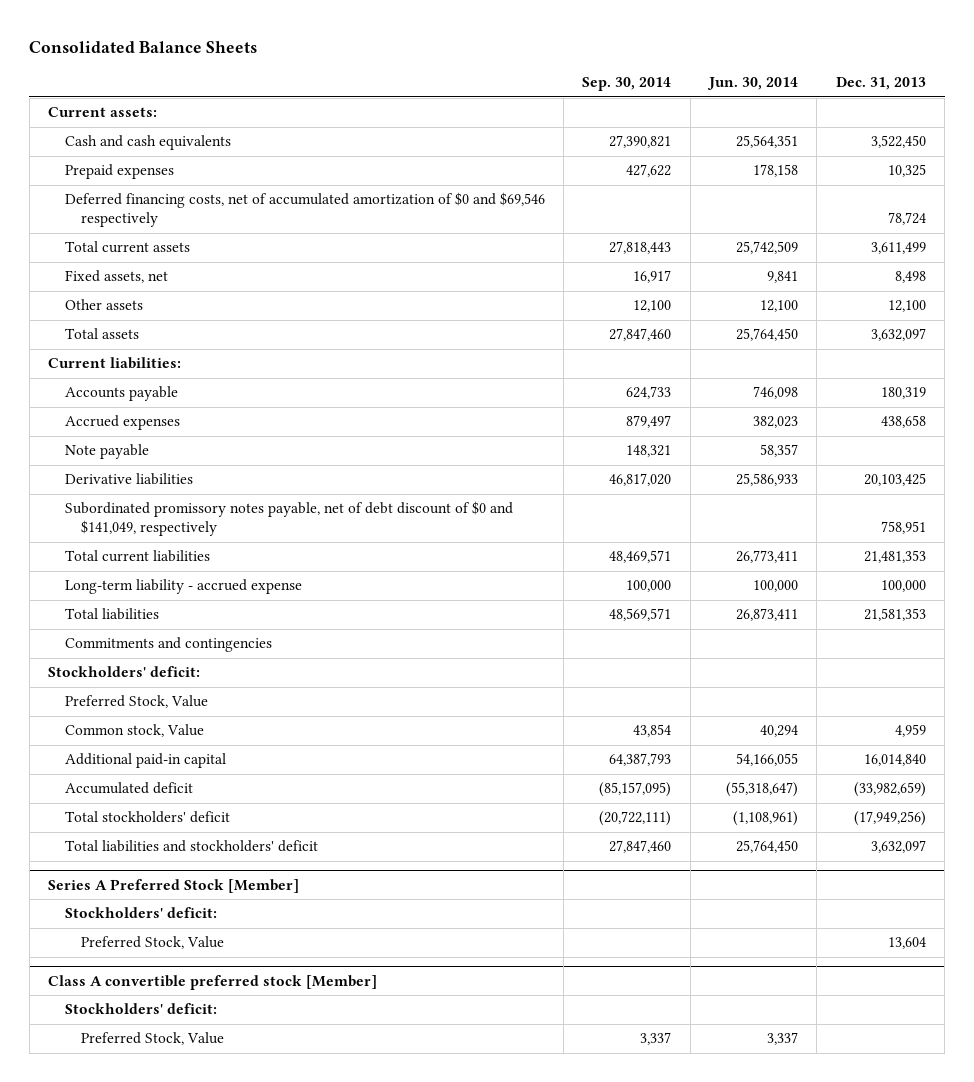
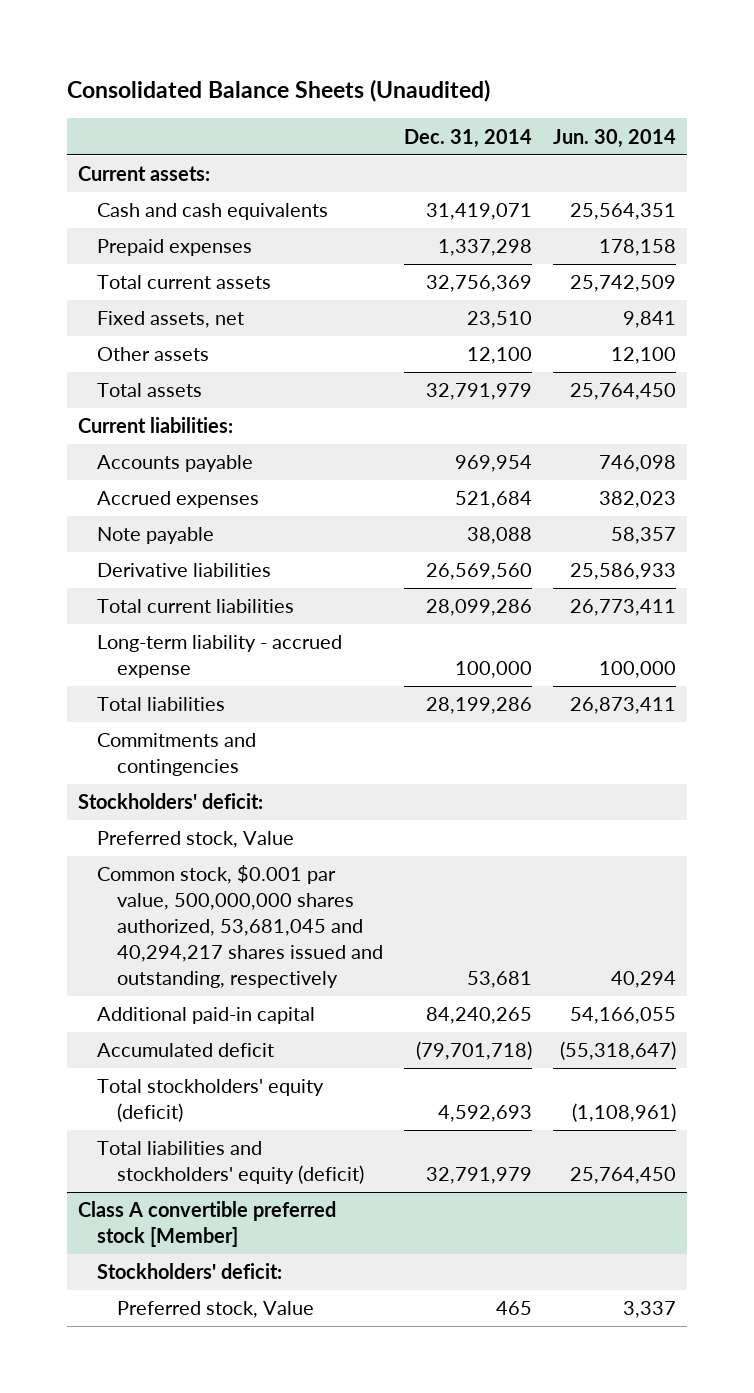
- Consolidated Balance Sheets
+ Consolidated Balance Sheets (Unaudited)
- | Sep. 30, 2014 | Jun. 30, 2014 | Dec. 31, 2013
+ | Dec. 31, 2014 | Jun. 30, 2014
- Deferred financing costs, net of accumulated amortization of $0 and $69,546 respectively | | | 78,724
- Subordinated promissory notes payable, net of debt discount of $0 and $141,049, respectively | | | 758,951
- Preferred Stock, Value
- Common stock, Value | 43,854 | 40,294 | 4,959
+ Preferred stock, Value
+ Common stock, $0.001 par value, 500,000,000 shares authorized, 53,681,045 and 40,294,217 shares issued and outstanding, respectively | 53,681 | 40,294
- Total stockholders' deficit | (20,722,111) | (1,108,961) | (17,949,256)
- Total liabilities and stockholders' deficit | 27,847,460 | 25,764,450 | 3,632,097
- Series A Preferred Stock [Member]
- Stockholders' deficit:
- Preferred Stock, Value | | | 13,604
+ Total stockholders' equity (deficit) | 4,592,693 | (1,108,961)
+ Total liabilities and stockholders' equity (deficit) | 32,791,979 | 25,764,450
@ Class A convertible preferred stock [Member]
- Preferred Stock, Value | 3,337 | 3,337 |
+ Preferred stock, Value | 465 | 3,337

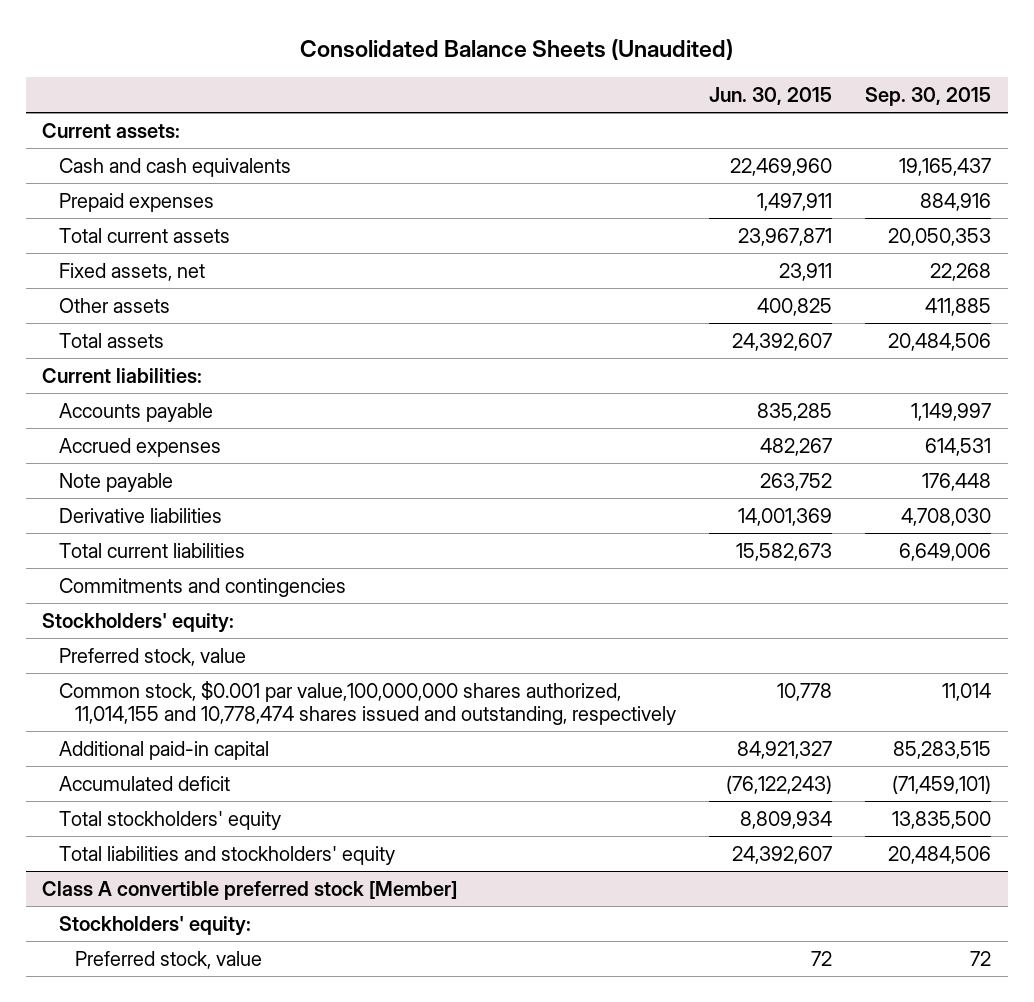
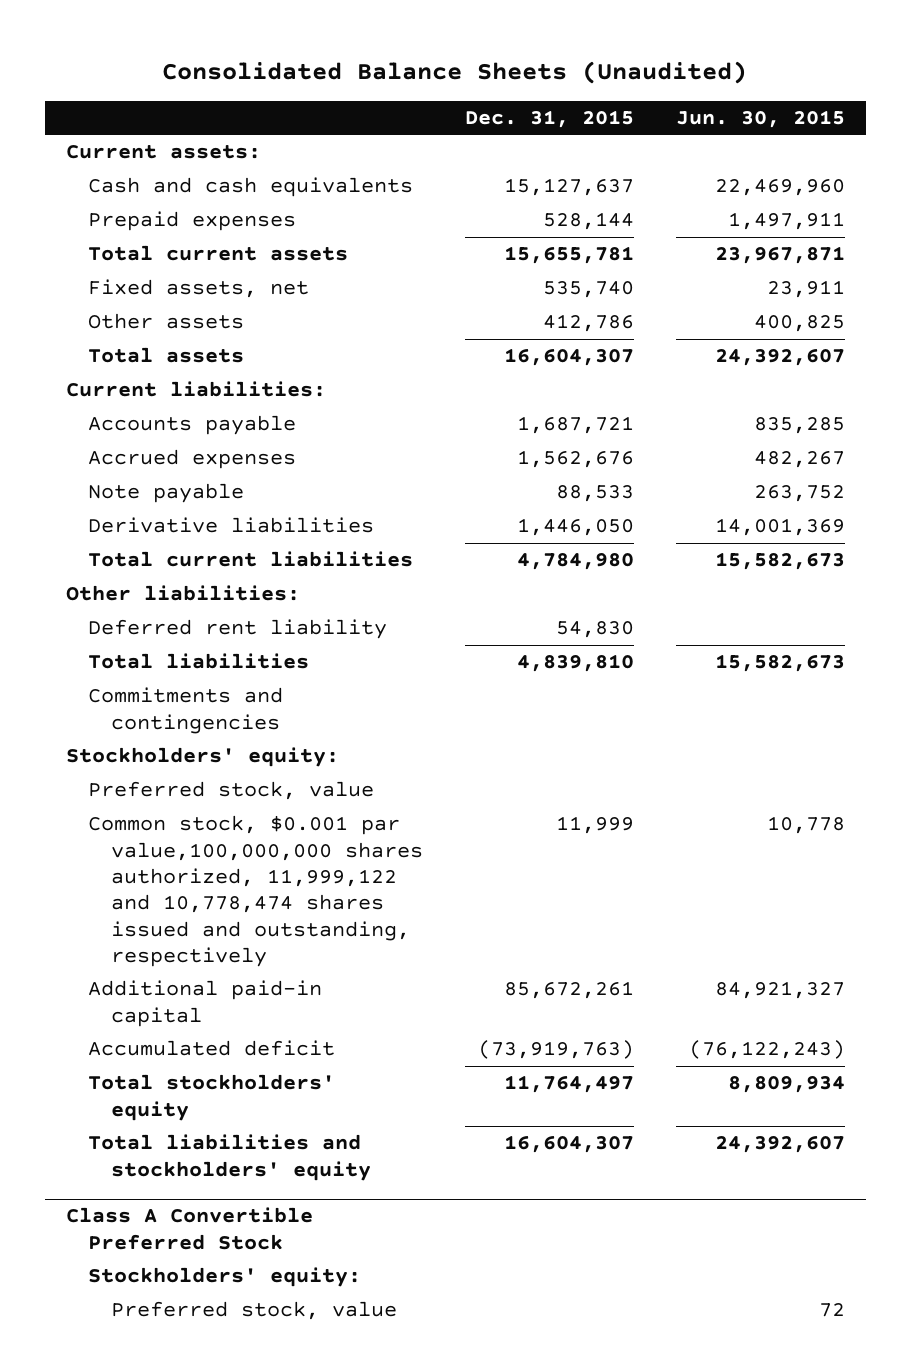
- | Jun. 30, 2015 | Sep. 30, 2015
+ | Dec. 31, 2015 | Jun. 30, 2015
+ Other liabilities:
+ Deferred rent liability | 54,830 |
+ Total liabilities | 4,839,810 | 15,582,673
- Common stock, $0.001 par value,100,000,000 shares authorized, 11,014,155 and 10,778,474 shares issued and outstanding, respectively | 10,778 | 11,014
+ Common stock, $0.001 par value,100,000,000 shares authorized, 11,999,122 and 10,778,474 shares issued and outstanding, respectively | 11,999 | 10,778
- Class A convertible preferred stock [Member]
+ Class A Convertible Preferred Stock

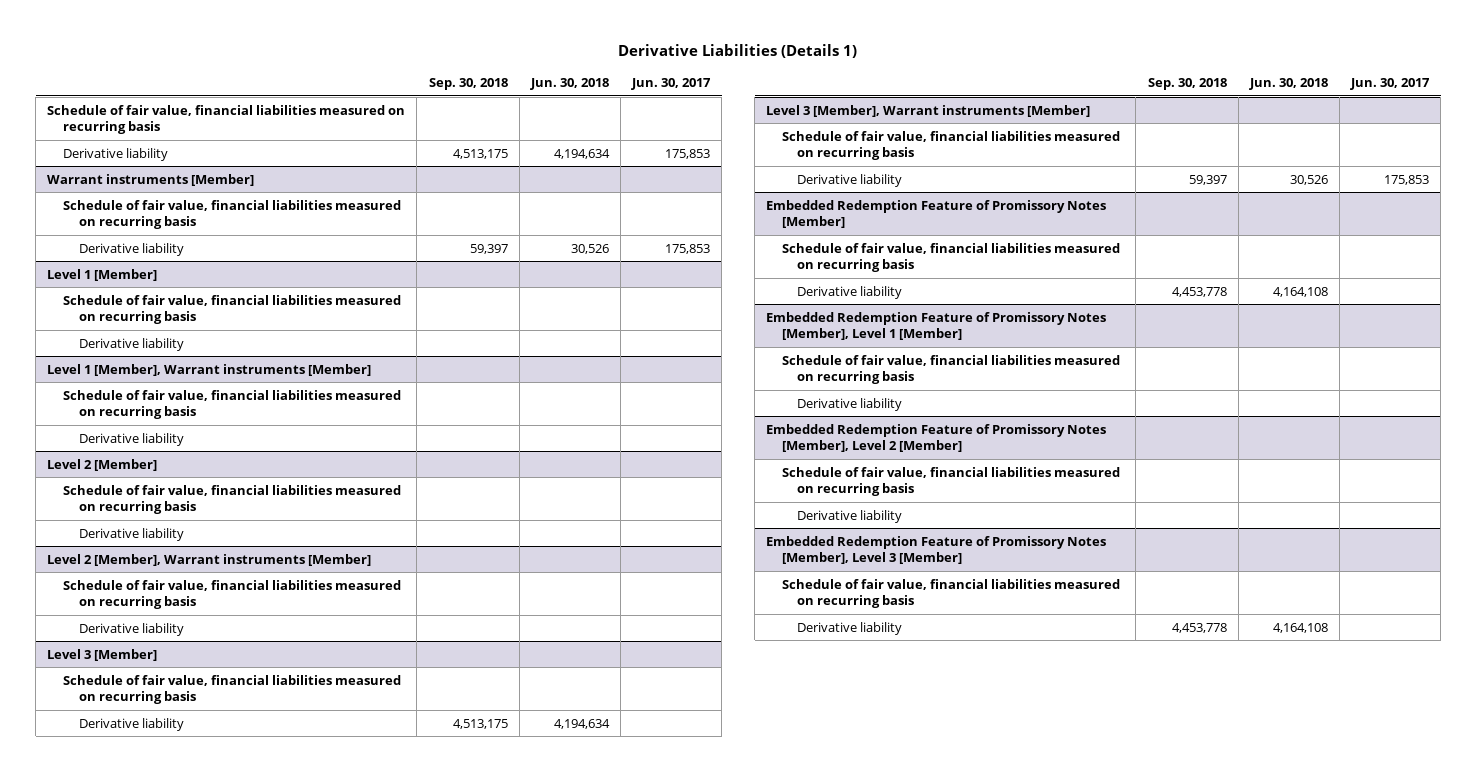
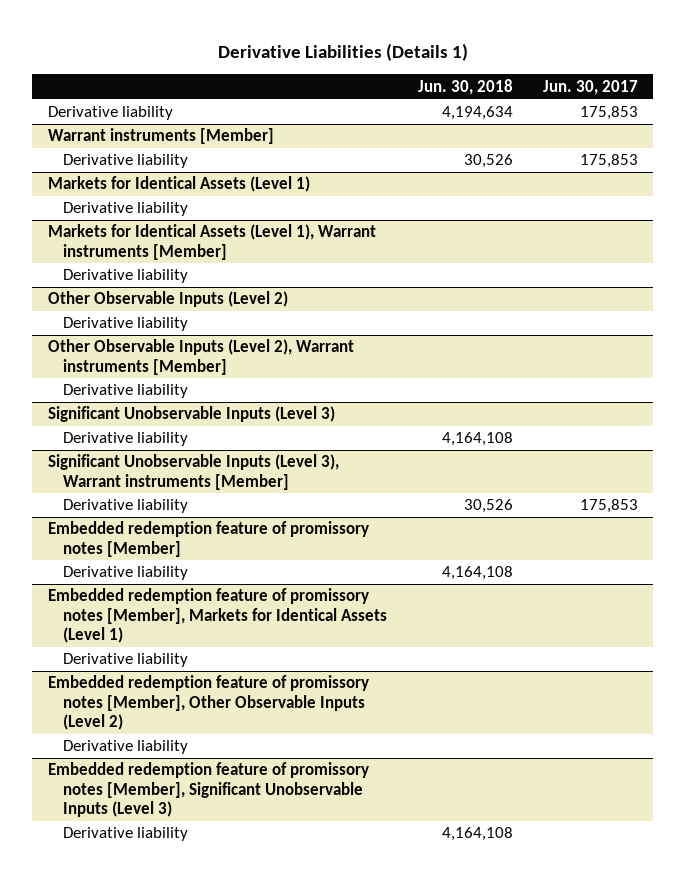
- | Sep. 30, 2018 | Jun. 30, 2018 | Jun. 30, 2017
+ | Jun. 30, 2018 | Jun. 30, 2017
- Schedule of fair value, financial liabilities measured on recurring basis
@ Warrant instruments [Member]
- Schedule of fair value, financial liabilities measured on recurring basis
- Level 1 [Member]
- Schedule of fair value, financial liabilities measured on recurring basis
+ Markets for Identical Assets (Level 1)
- Level 1 [Member], Warrant instruments [Member]
- Schedule of fair value, financial liabilities measured on recurring basis
+ Markets for Identical Assets (Level 1), Warrant instruments [Member]
- Level 2 [Member]
- Schedule of fair value, financial liabilities measured on recurring basis
+ Other Observable Inputs (Level 2)
- Level 2 [Member], Warrant instruments [Member]
- Schedule of fair value, financial liabilities measured on recurring basis
+ Other Observable Inputs (Level 2), Warrant instruments [Member]
- Level 3 [Member]
- Schedule of fair value, financial liabilities measured on recurring basis
- Derivative liability | 4,513,175 | 4,194,634 |
- Level 3 [Member], Warrant instruments [Member]
- Schedule of fair value, financial liabilities measured on recurring basis
+ Significant Unobservable Inputs (Level 3)
+ Derivative liability | 4,164,108 |
+ Significant Unobservable Inputs (Level 3), Warrant instruments [Member]
- Embedded Redemption Feature of Promissory Notes [Member]
- Schedule of fair value, financial liabilities measured on recurring basis
+ Embedded redemption feature of promissory notes [Member]
- Embedded Redemption Feature of Promissory Notes [Member], Level 1 [Member]
- Schedule of fair value, financial liabilities measured on recurring basis
+ Embedded redemption feature of promissory notes [Member], Markets for Identical Assets (Level 1)
- Embedded Redemption Feature of Promissory Notes [Member], Level 2 [Member]
- Schedule of fair value, financial liabilities measured on recurring basis
+ Embedded redemption feature of promissory notes [Member], Other Observable Inputs (Level 2)
- Embedded Redemption Feature of Promissory Notes [Member], Level 3 [Member]
- Schedule of fair value, financial liabilities measured on recurring basis
+ Embedded redemption feature of promissory notes [Member], Significant Unobservable Inputs (Level 3)

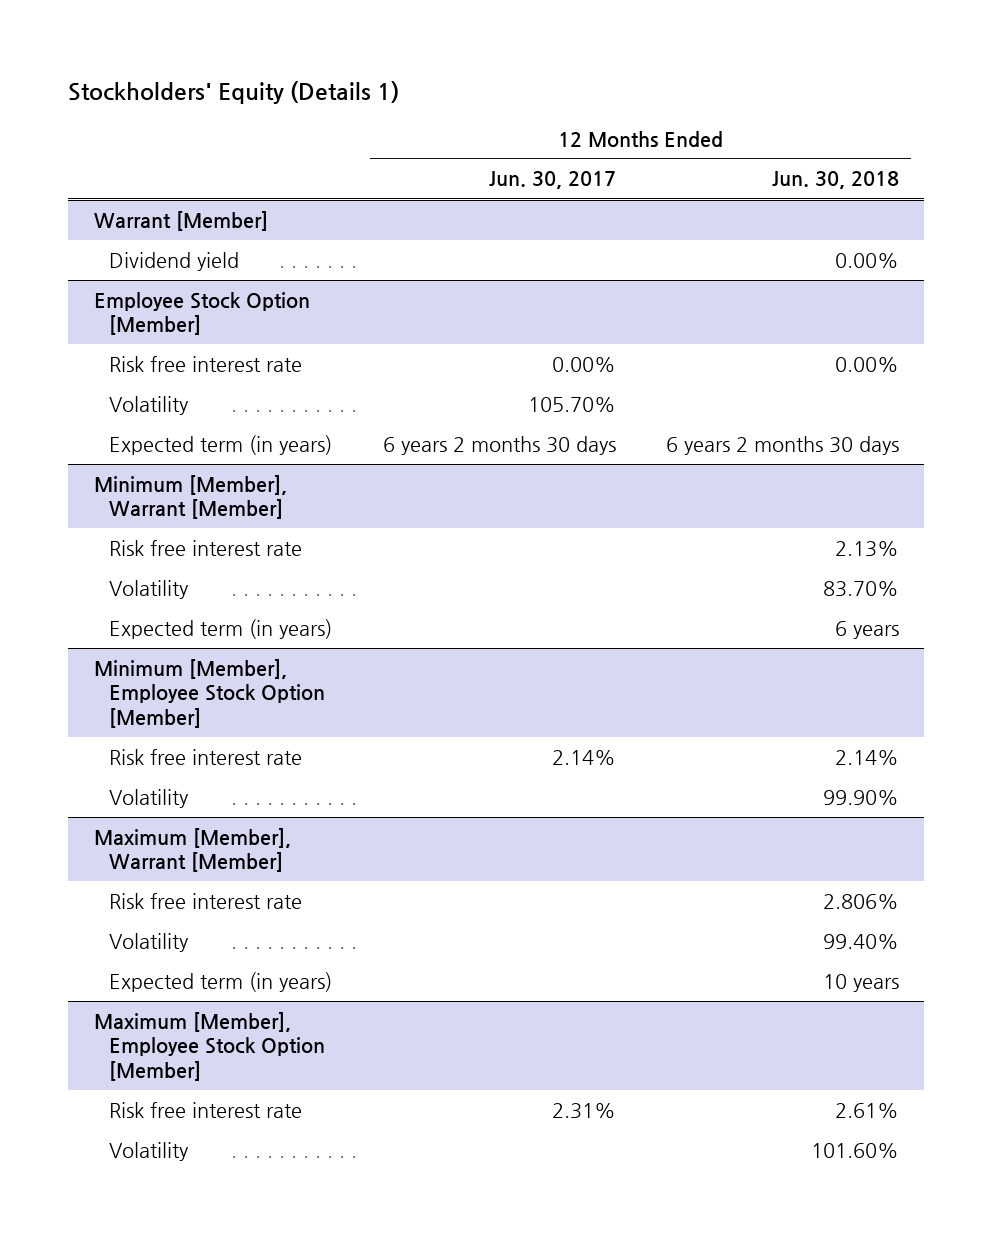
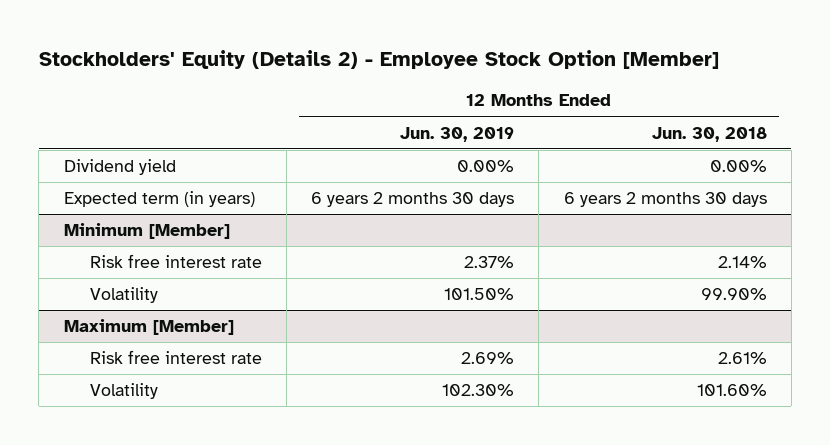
- Stockholders' Equity (Details 1)
+ Stockholders' Equity (Details 2) - Employee Stock Option [Member]
- | 12 Months Ended Jun. 30, 2017 | 12 Months Ended Jun. 30, 2018
+ | 12 Months Ended Jun. 30, 2019 | 12 Months Ended Jun. 30, 2018
- Warrant [Member]
- Employee Stock Option [Member]
- Risk free interest rate | 0.00% | 0.00%
- Volatility | 105.70% |
- Minimum [Member], Warrant [Member]
- Risk free interest rate | | 2.13%
- Volatility | | 83.70%
- Expected term (in years) | | 6 years
- Minimum [Member], Employee Stock Option [Member]
+ Minimum [Member]
- Maximum [Member], Warrant [Member]
- Risk free interest rate | | 2.806%
- Volatility | | 99.40%
- Expected term (in years) | | 10 years
- Maximum [Member], Employee Stock Option [Member]
+ Maximum [Member]

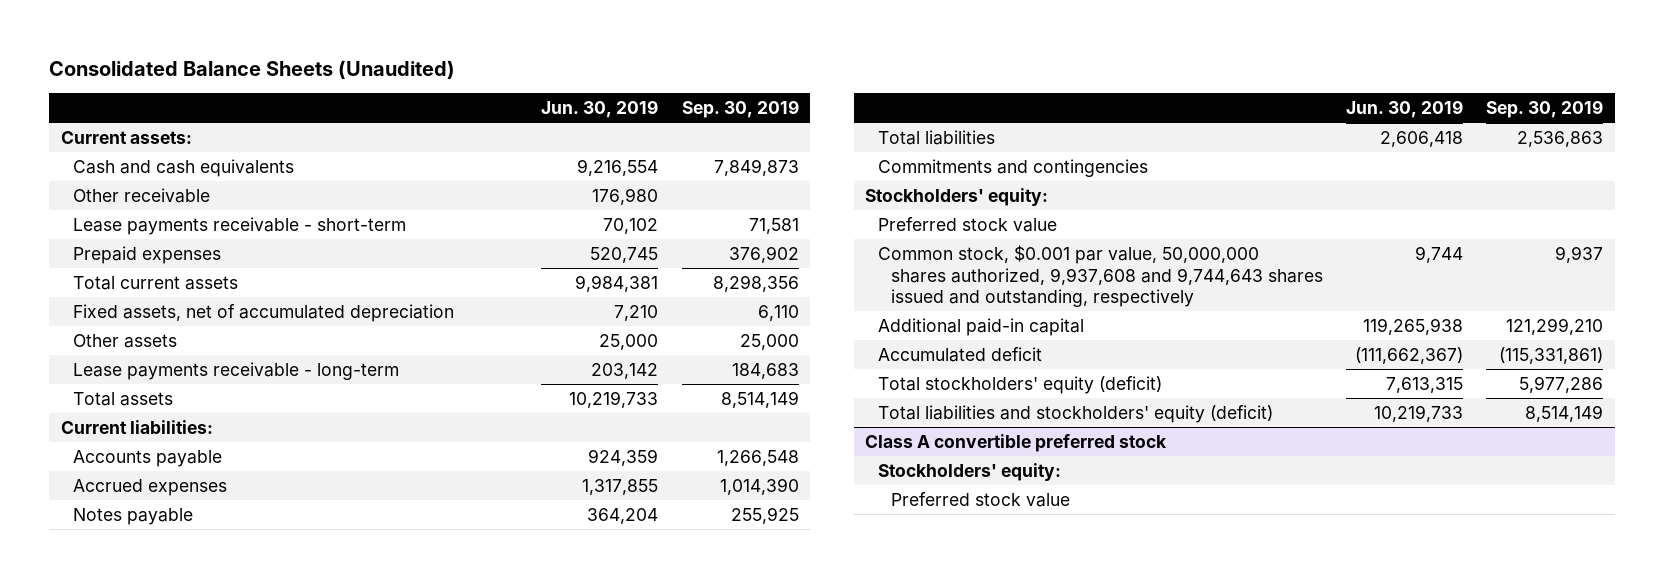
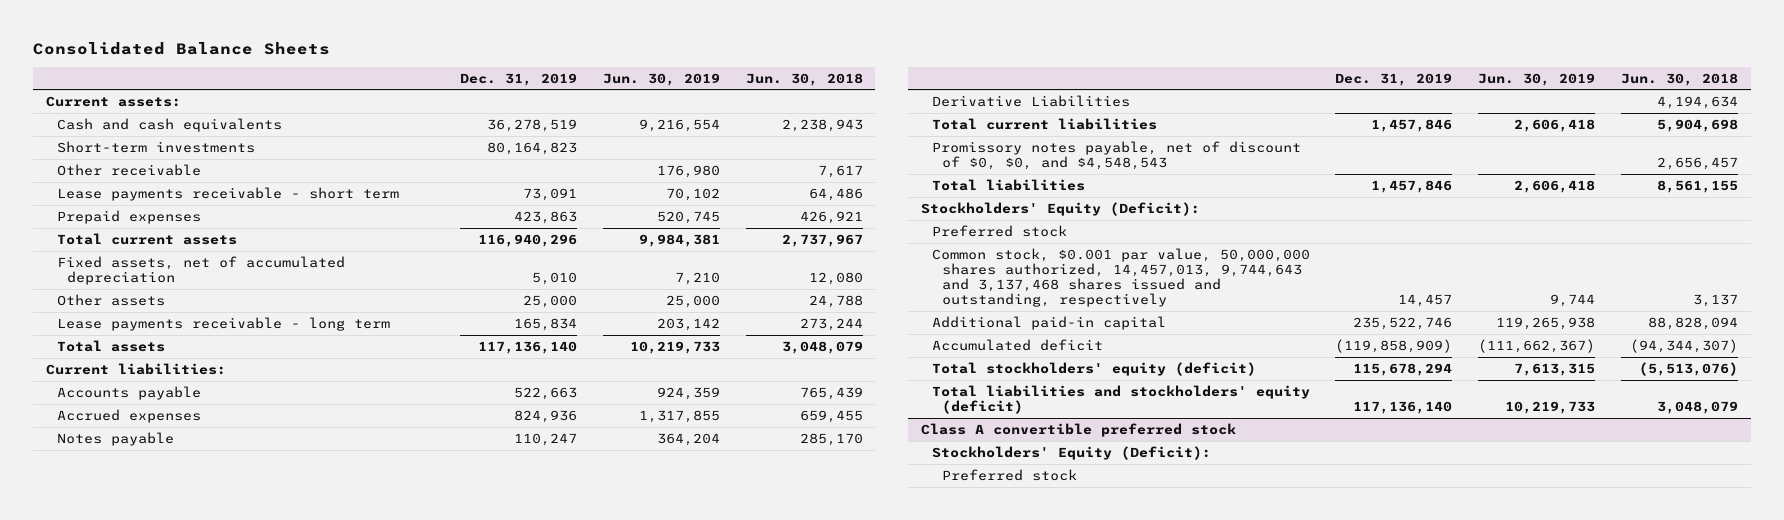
- Consolidated Balance Sheets (Unaudited)
+ Consolidated Balance Sheets
- | Jun. 30, 2019 | Sep. 30, 2019
+ | Dec. 31, 2019 | Jun. 30, 2019 | Jun. 30, 2018
+ Short-term investments | 80,164,823 | |
- Lease payments receivable - short-term | 70,102 | 71,581
+ Lease payments receivable - short term | 73,091 | 70,102 | 64,486
- Lease payments receivable - long-term | 203,142 | 184,683
+ Lease payments receivable - long term | 165,834 | 203,142 | 273,244
+ Derivative Liabilities | | | 4,194,634
+ Total current liabilities | 1,457,846 | 2,606,418 | 5,904,698
+ Promissory notes payable, net of discount of $0, $0, and $4,548,543 | | | 2,656,457
- Commitments and contingencies
- Stockholders' equity:
- Preferred stock value
- Common stock, $0.001 par value, 50,000,000 shares authorized, 9,937,608 and 9,744,643 shares issued and outstanding, respectively | 9,744 | 9,937
+ Stockholders' Equity (Deficit):
+ Preferred stock
+ Common stock, $0.001 par value, 50,000,000 shares authorized, 14,457,013, 9,744,643 and 3,137,468 shares issued and outstanding, respectively | 14,457 | 9,744 | 3,137
@ Class A convertible preferred stock
- Stockholders' equity:
- Preferred stock value
+ Stockholders' Equity (Deficit):
+ Preferred stock

